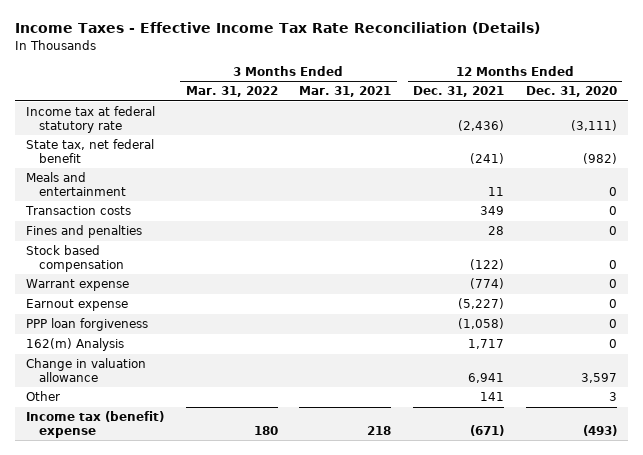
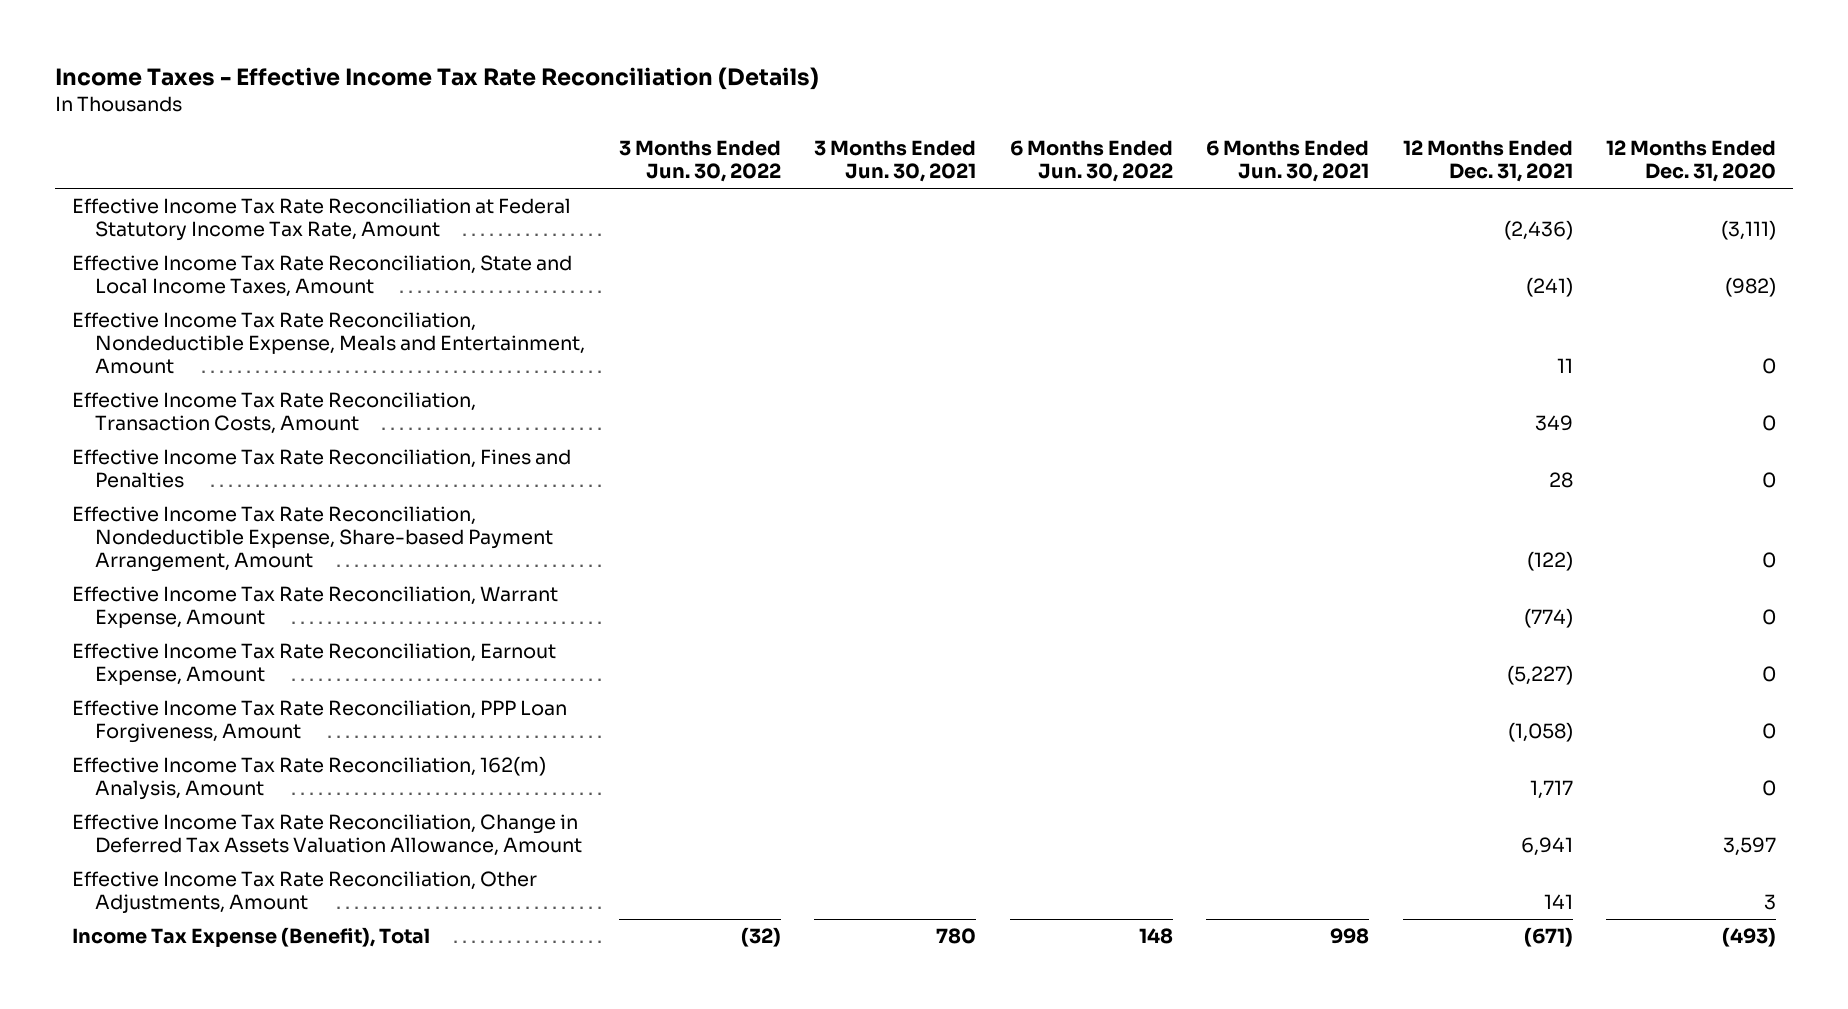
- | 3 Months Ended Mar. 31, 2022 | 3 Months Ended Mar. 31, 2021 | 12 Months Ended Dec. 31, 2021 | 12 Months Ended Dec. 31, 2020
+ | 3 Months Ended Jun. 30, 2022 | 3 Months Ended Jun. 30, 2021 | 6 Months Ended Jun. 30, 2022 | 6 Months Ended Jun. 30, 2021 | 12 Months Ended Dec. 31, 2021 | 12 Months Ended Dec. 31, 2020
- Income tax at federal statutory rate | | | (2,436) | (3,111)
- State tax, net federal benefit | | | (241) | (982)
- Meals and entertainment | | | 11 | 0
- Transaction costs | | | 349 | 0
- Fines and penalties | | | 28 | 0
- Stock based compensation | | | (122) | 0
- Warrant expense | | | (774) | 0
- Earnout expense | | | (5,227) | 0
- PPP loan forgiveness | | | (1,058) | 0
- 162(m) Analysis | | | 1,717 | 0
- Change in valuation allowance | | | 6,941 | 3,597
- Other | | | 141 | 3
- Income tax (benefit) expense | 180 | 218 | (671) | (493)
+ Effective Income Tax Rate Reconciliation at Federal Statutory Income Tax Rate, Amount | | | | | (2,436) | (3,111)
+ Effective Income Tax Rate Reconciliation, State and Local Income Taxes, Amount | | | | | (241) | (982)
+ Effective Income Tax Rate Reconciliation, Nondeductible Expense, Meals and Entertainment, Amount | | | | | 11 | 0
+ Effective Income Tax Rate Reconciliation, Transaction Costs, Amount | | | | | 349 | 0
+ Effective Income Tax Rate Reconciliation, Fines and Penalties | | | | | 28 | 0
+ Effective Income Tax Rate Reconciliation, Nondeductible Expense, Share-based Payment Arrangement, Amount | | | | | (122) | 0
+ Effective Income Tax Rate Reconciliation, Warrant Expense, Amount | | | | | (774) | 0
+ Effective Income Tax Rate Reconciliation, Earnout Expense, Amount | | | | | (5,227) | 0
+ Effective Income Tax Rate Reconciliation, PPP Loan Forgiveness, Amount | | | | | (1,058) | 0
+ Effective Income Tax Rate Reconciliation, 162(m) Analysis, Amount | | | | | 1,717 | 0
+ Effective Income Tax Rate Reconciliation, Change in Deferred Tax Assets Valuation Allowance, Amount | | | | | 6,941 | 3,597
+ Effective Income Tax Rate Reconciliation, Other Adjustments, Amount | | | | | 141 | 3
+ Income Tax Expense (Benefit), Total | (32) | 780 | 148 | 998 | (671) | (493)

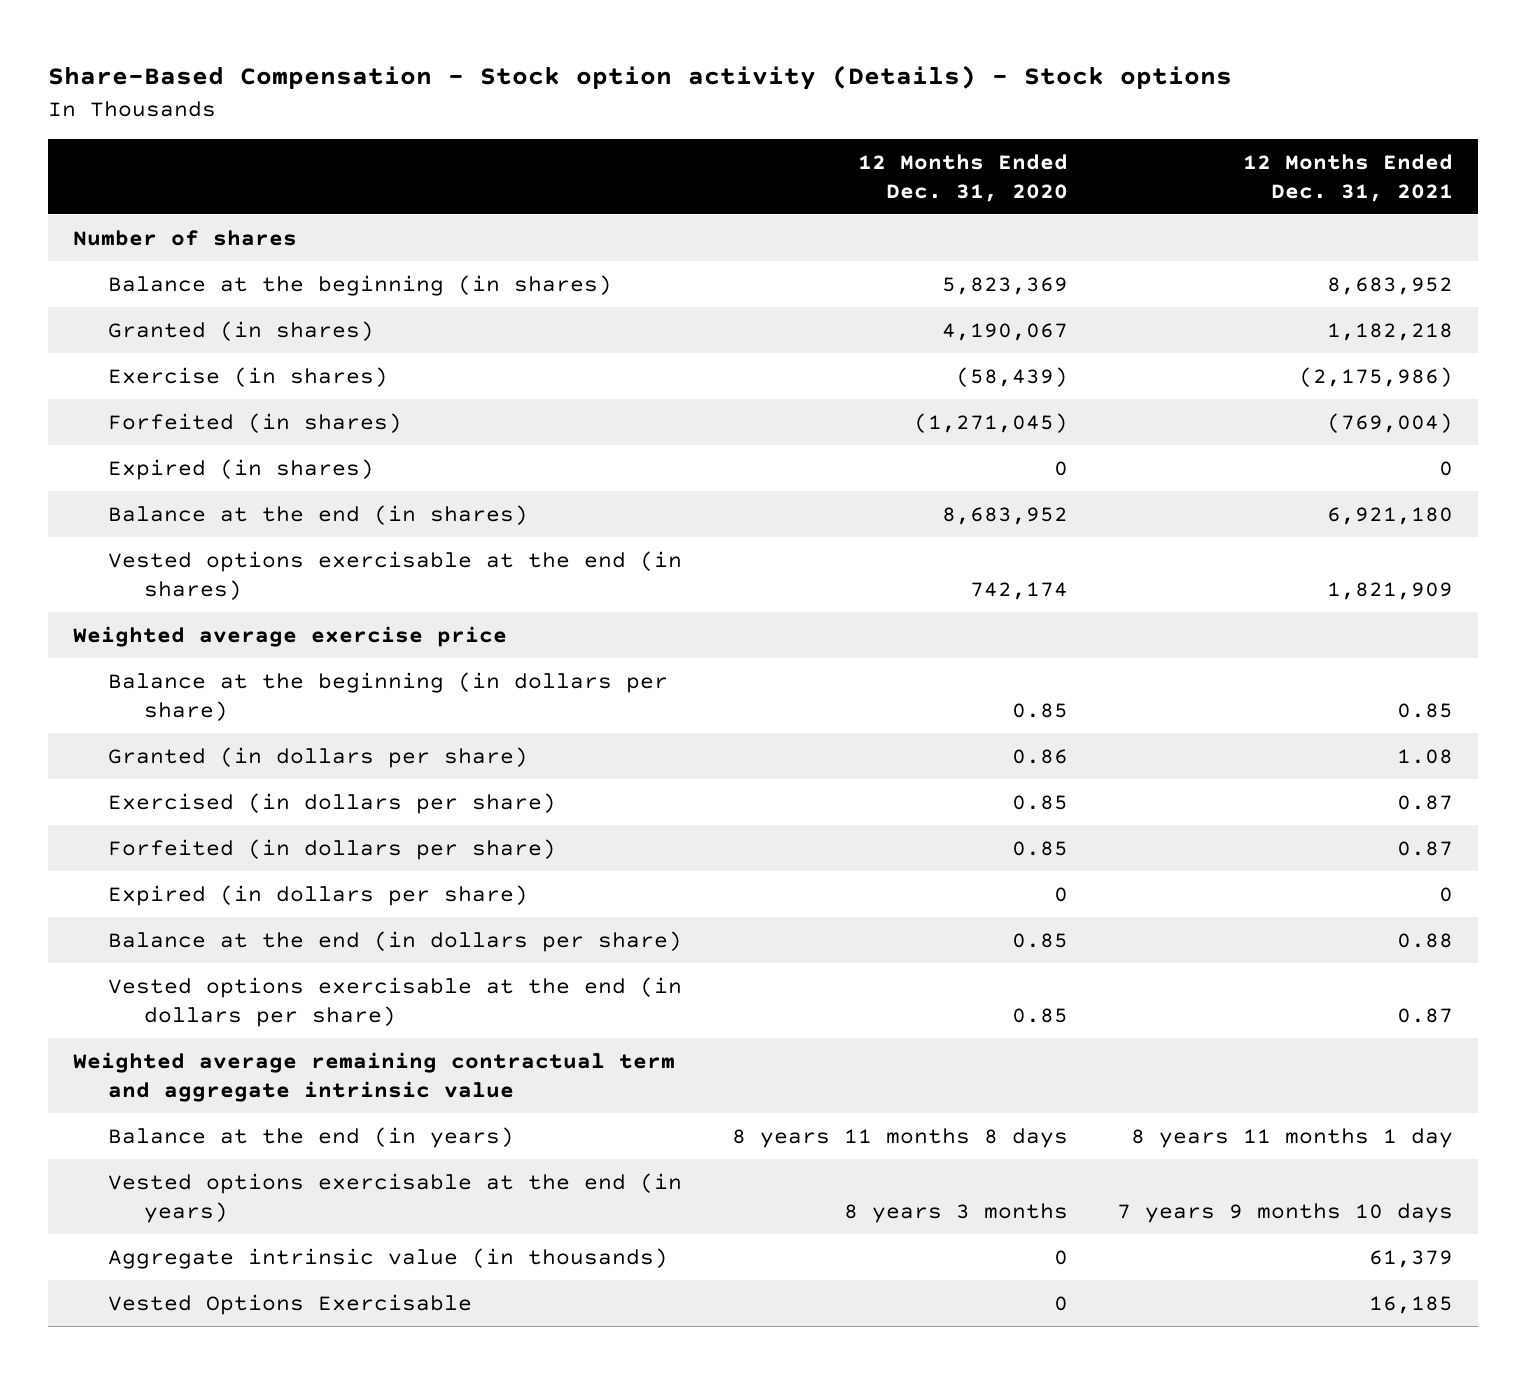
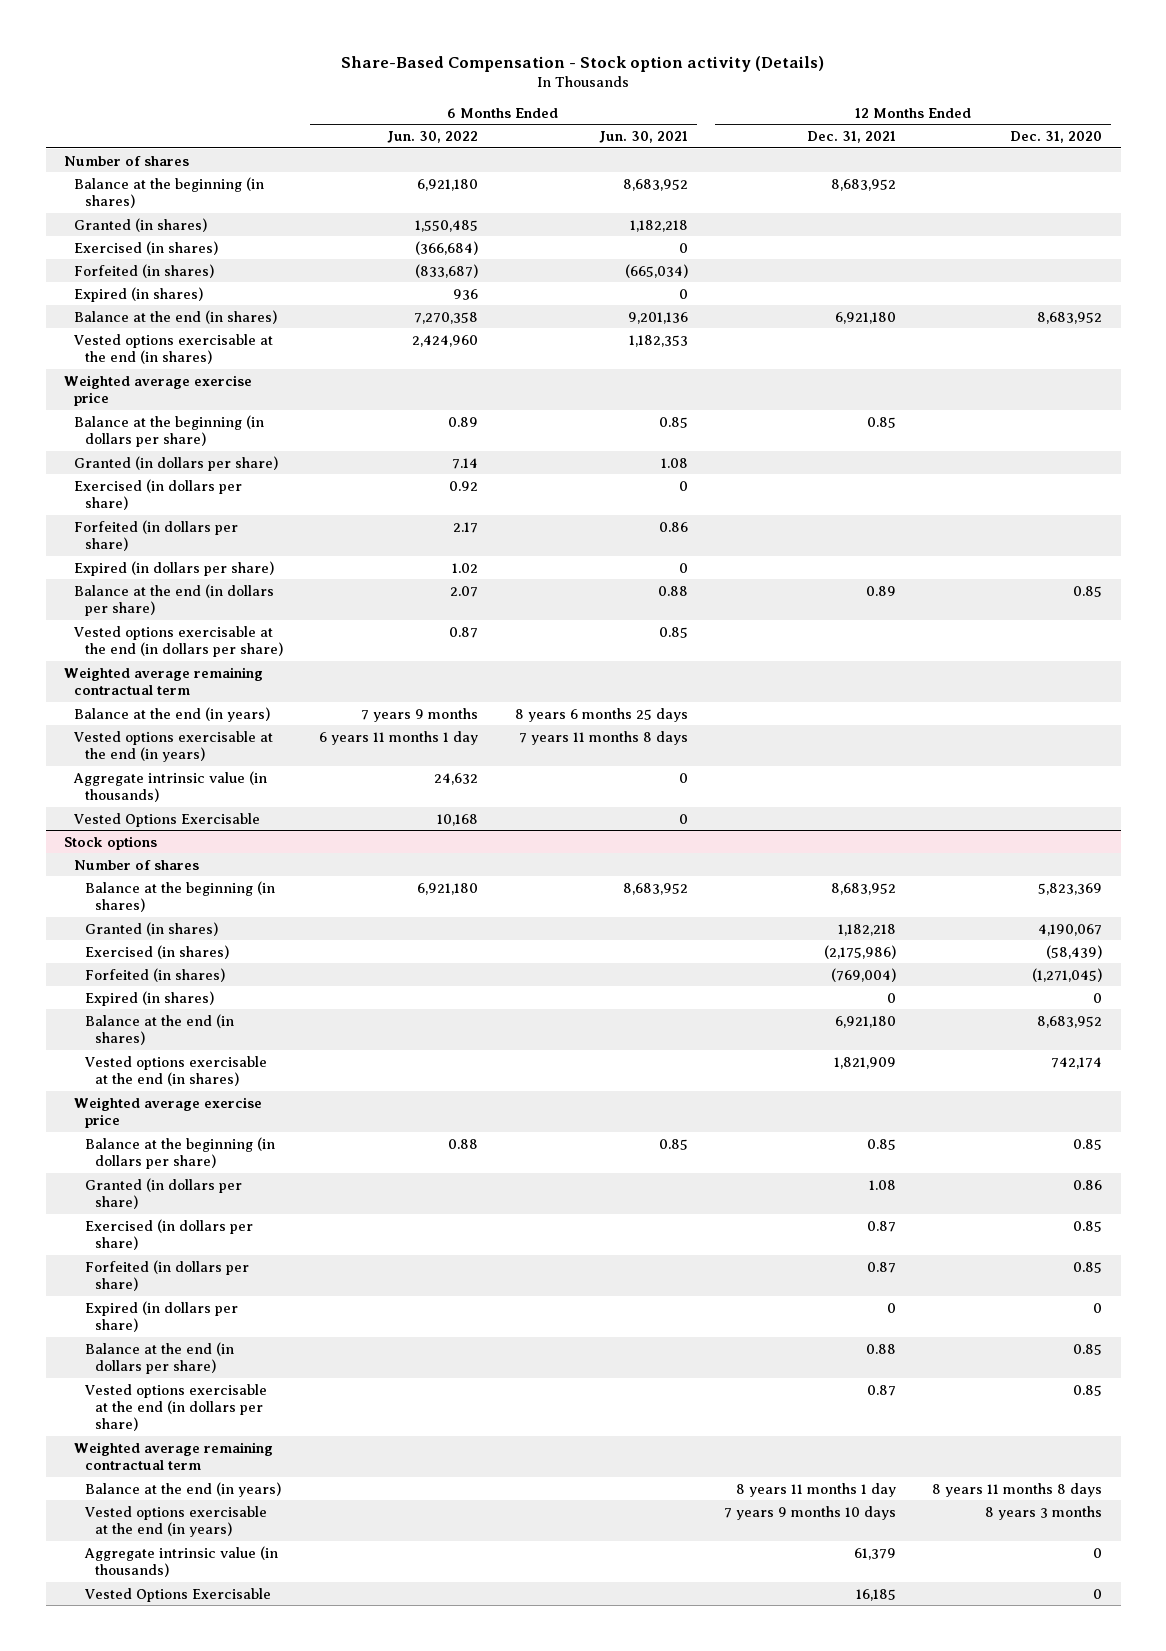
- Share-Based Compensation - Stock option activity (Details) - Stock options
+ Share-Based Compensation - Stock option activity (Details)
- | 12 Months Ended Dec. 31, 2020 | 12 Months Ended Dec. 31, 2021
+ | 6 Months Ended Jun. 30, 2022 | 6 Months Ended Jun. 30, 2021 | 12 Months Ended Dec. 31, 2021 | 12 Months Ended Dec. 31, 2020
+ Balance at the beginning (in shares) | 6,921,180 | 8,683,952 | 8,683,952 |
+ Granted (in shares) | 1,550,485 | 1,182,218 | |
+ Exercised (in shares) | (366,684) | 0 | |
+ Forfeited (in shares) | (833,687) | (665,034) | |
+ Expired (in shares) | 936 | 0 | |
+ Balance at the end (in shares) | 7,270,358 | 9,201,136 | 6,921,180 | 8,683,952
+ Vested options exercisable at the end (in shares) | 2,424,960 | 1,182,353 | |
+ Weighted average exercise price
+ Balance at the beginning (in dollars per share) | 0.89 | 0.85 | 0.85 |
+ Granted (in dollars per share) | 7.14 | 1.08 | |
+ Exercised (in dollars per share) | 0.92 | 0 | |
+ Forfeited (in dollars per share) | 2.17 | 0.86 | |
+ Expired (in dollars per share) | 1.02 | 0 | |
+ Balance at the end (in dollars per share) | 2.07 | 0.88 | 0.89 | 0.85
+ Vested options exercisable at the end (in dollars per share) | 0.87 | 0.85 | |
+ Weighted average remaining contractual term
+ Balance at the end (in years) | 7 years 9 months | 8 years 6 months 25 days | |
+ Vested options exercisable at the end (in years) | 6 years 11 months 1 day | 7 years 11 months 8 days | |
+ Aggregate intrinsic value (in thousands) | 24,632 | 0 | |
+ Vested Options Exercisable | 10,168 | 0 | |
+ Stock options
+ Number of shares
- Exercise (in shares) | (58,439) | (2,175,986)
+ Exercised (in shares) | | | (2,175,986) | (58,439)
- Weighted average remaining contractual term and aggregate intrinsic value
+ Weighted average remaining contractual term

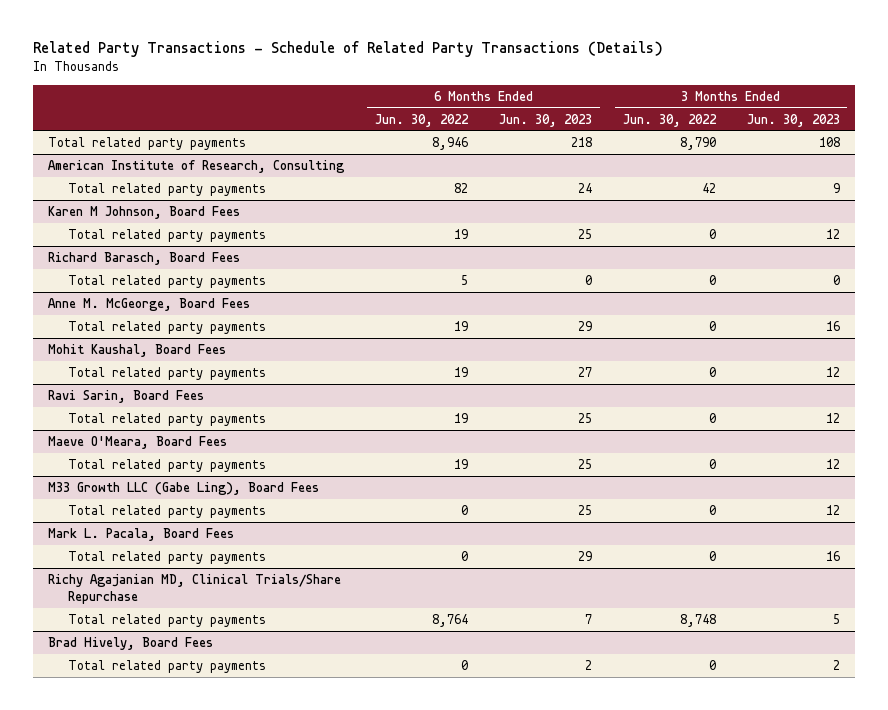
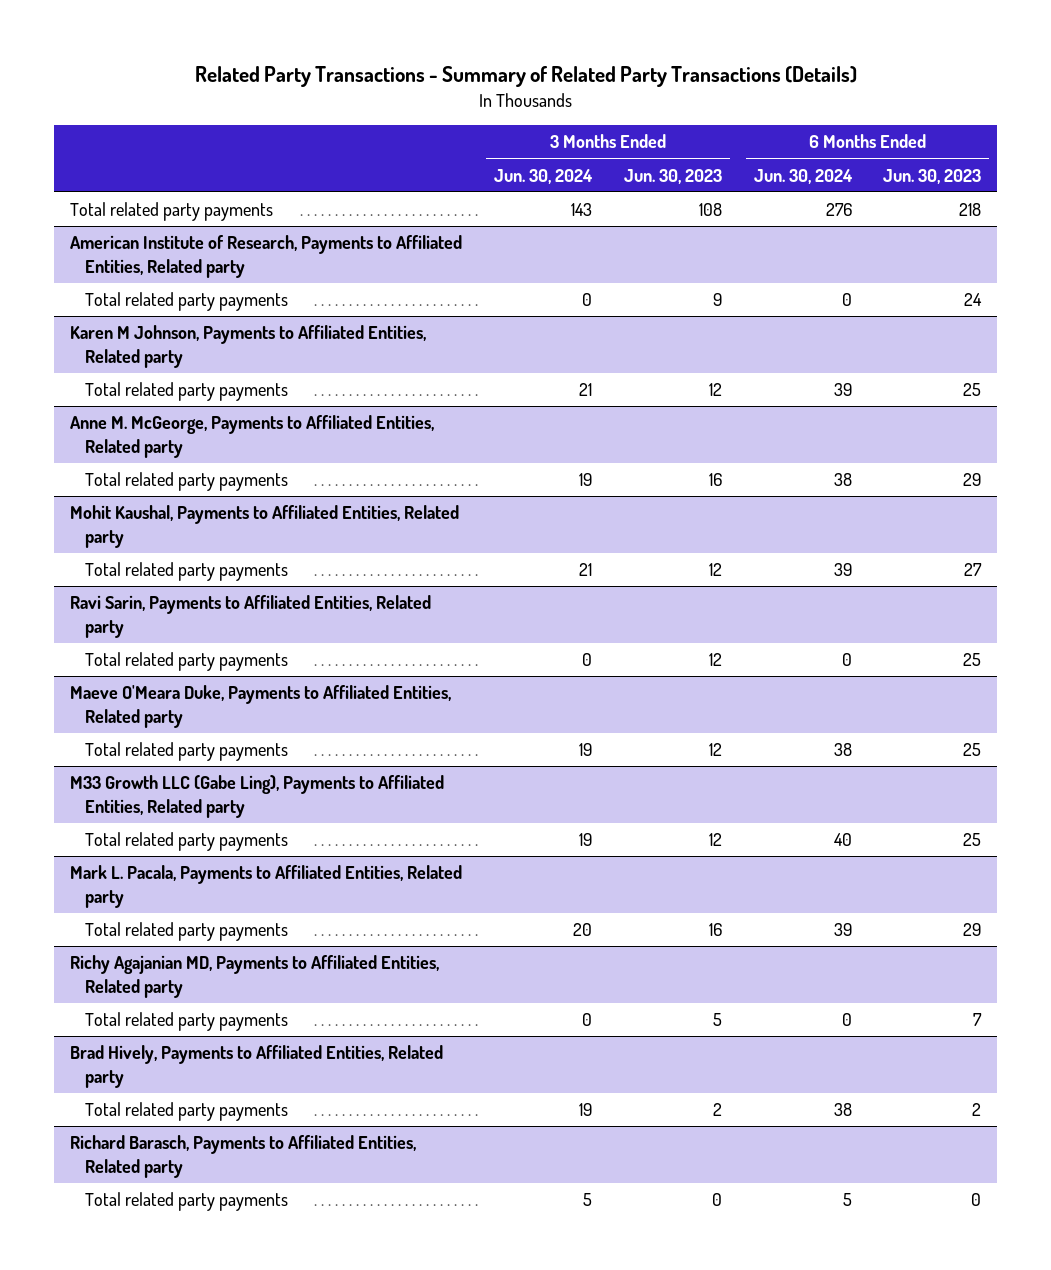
- Related Party Transactions - Schedule of Related Party Transactions (Details)
+ Related Party Transactions - Summary of Related Party Transactions (Details)
- | 6 Months Ended Jun. 30, 2022 | 6 Months Ended Jun. 30, 2023 | 3 Months Ended Jun. 30, 2022 | 3 Months Ended Jun. 30, 2023
+ | 3 Months Ended Jun. 30, 2024 | 3 Months Ended Jun. 30, 2023 | 6 Months Ended Jun. 30, 2024 | 6 Months Ended Jun. 30, 2023
- American Institute of Research, Consulting
+ American Institute of Research, Payments to Affiliated Entities, Related party
- Karen M Johnson, Board Fees
+ Karen M Johnson, Payments to Affiliated Entities, Related party
- Richard Barasch, Board Fees
- Total related party payments | 5 | 0 | 0 | 0
- Anne M. McGeorge, Board Fees
+ Anne M. McGeorge, Payments to Affiliated Entities, Related party
- Mohit Kaushal, Board Fees
+ Mohit Kaushal, Payments to Affiliated Entities, Related party
- Ravi Sarin, Board Fees
+ Ravi Sarin, Payments to Affiliated Entities, Related party
- Maeve O'Meara, Board Fees
+ Maeve O'Meara Duke, Payments to Affiliated Entities, Related party
- M33 Growth LLC (Gabe Ling), Board Fees
+ M33 Growth LLC (Gabe Ling), Payments to Affiliated Entities, Related party
- Mark L. Pacala, Board Fees
+ Mark L. Pacala, Payments to Affiliated Entities, Related party
- Richy Agajanian MD, Clinical Trials/Share Repurchase
+ Richy Agajanian MD, Payments to Affiliated Entities, Related party
- Brad Hively, Board Fees
+ Brad Hively, Payments to Affiliated Entities, Related party
+ Richard Barasch, Payments to Affiliated Entities, Related party
+ Total related party payments | 5 | 0 | 5 | 0

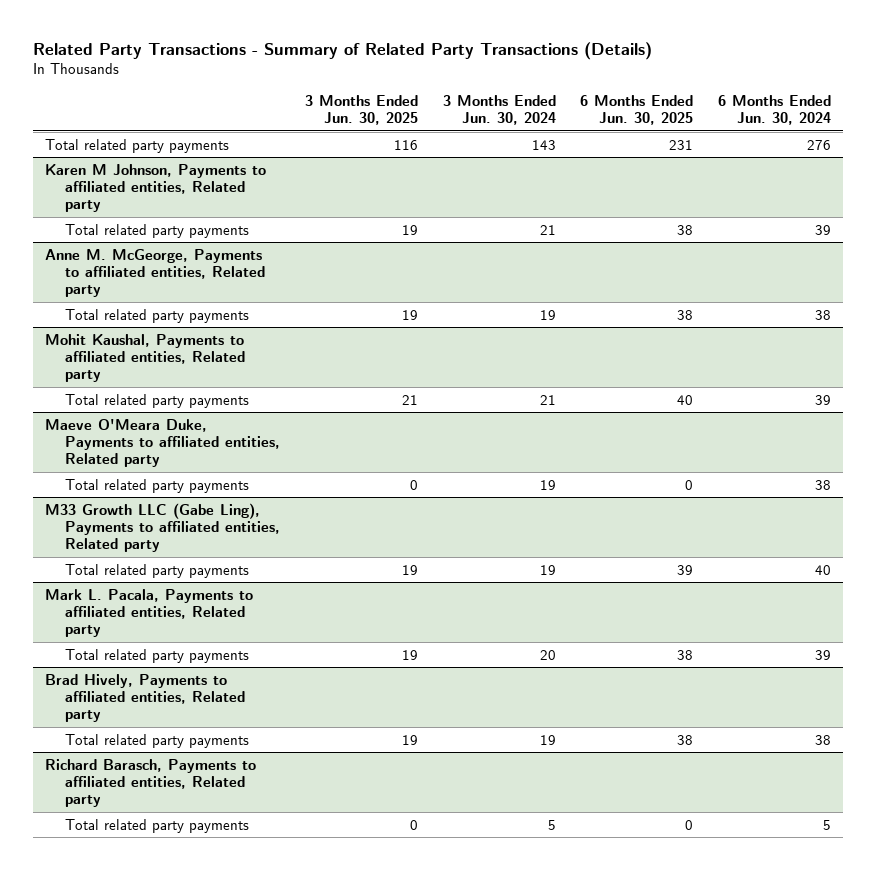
- | 3 Months Ended Jun. 30, 2024 | 3 Months Ended Jun. 30, 2023 | 6 Months Ended Jun. 30, 2024 | 6 Months Ended Jun. 30, 2023
+ | 3 Months Ended Jun. 30, 2025 | 3 Months Ended Jun. 30, 2024 | 6 Months Ended Jun. 30, 2025 | 6 Months Ended Jun. 30, 2024
- American Institute of Research, Payments to Affiliated Entities, Related party
- Total related party payments | 0 | 9 | 0 | 24
- Karen M Johnson, Payments to Affiliated Entities, Related party
+ Karen M Johnson, Payments to affiliated entities, Related party
- Anne M. McGeorge, Payments to Affiliated Entities, Related party
+ Anne M. McGeorge, Payments to affiliated entities, Related party
- Mohit Kaushal, Payments to Affiliated Entities, Related party
+ Mohit Kaushal, Payments to affiliated entities, Related party
- Ravi Sarin, Payments to Affiliated Entities, Related party
- Total related party payments | 0 | 12 | 0 | 25
- Maeve O'Meara Duke, Payments to Affiliated Entities, Related party
+ Maeve O'Meara Duke, Payments to affiliated entities, Related party
- M33 Growth LLC (Gabe Ling), Payments to Affiliated Entities, Related party
+ M33 Growth LLC (Gabe Ling), Payments to affiliated entities, Related party
- Mark L. Pacala, Payments to Affiliated Entities, Related party
+ Mark L. Pacala, Payments to affiliated entities, Related party
- Richy Agajanian MD, Payments to Affiliated Entities, Related party
- Total related party payments | 0 | 5 | 0 | 7
- Brad Hively, Payments to Affiliated Entities, Related party
+ Brad Hively, Payments to affiliated entities, Related party
- Richard Barasch, Payments to Affiliated Entities, Related party
+ Richard Barasch, Payments to affiliated entities, Related party

